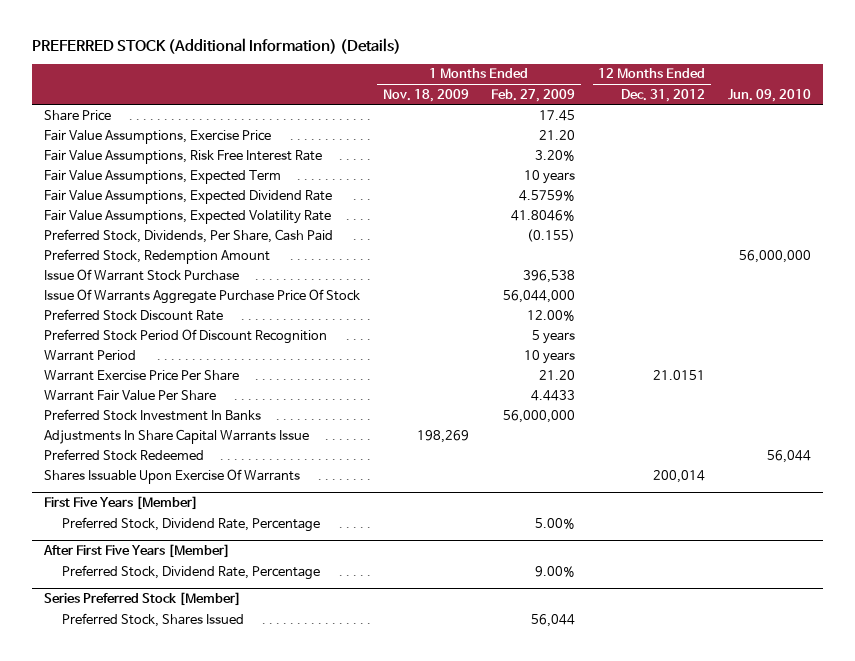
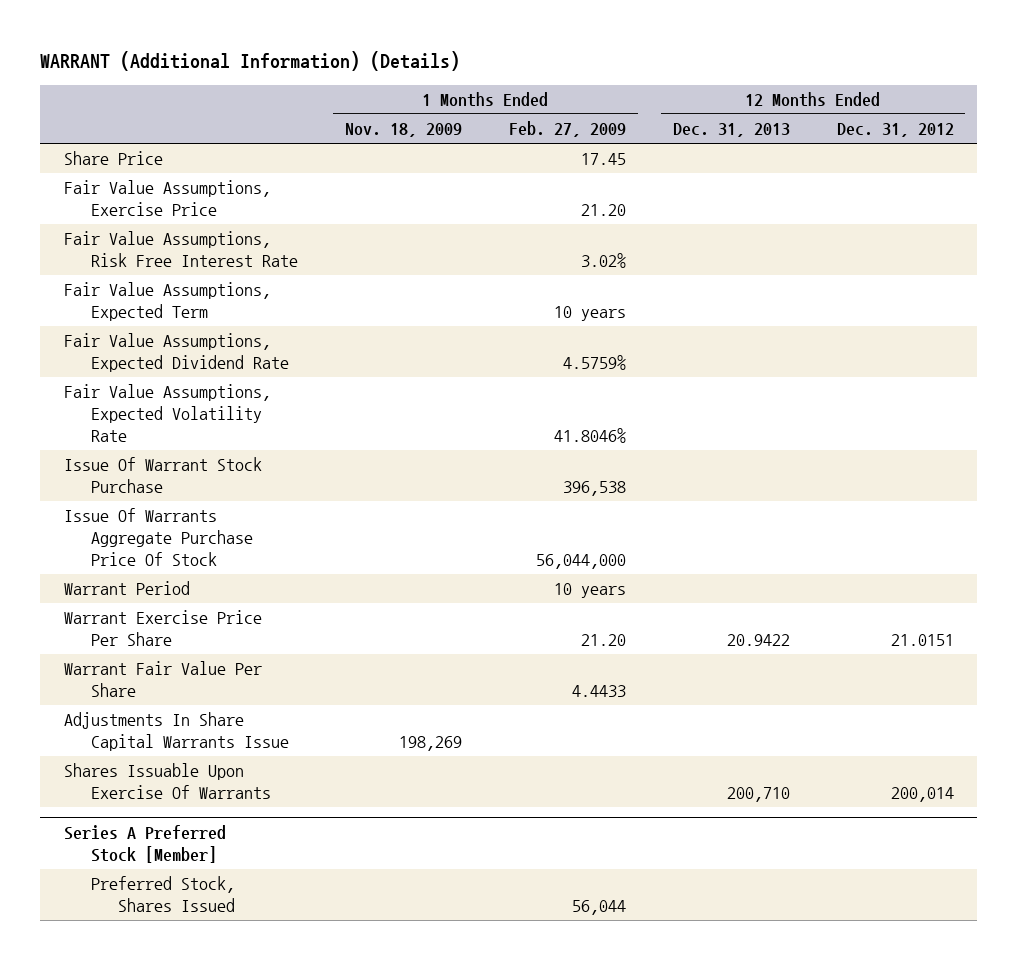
- PREFERRED STOCK (Additional Information) (Details)
+ WARRANT (Additional Information) (Details)
- | 1 Months Ended Nov. 18, 2009 | 1 Months Ended Feb. 27, 2009 | 12 Months Ended Dec. 31, 2012 | Jun. 09, 2010
+ | 1 Months Ended Nov. 18, 2009 | 1 Months Ended Feb. 27, 2009 | 12 Months Ended Dec. 31, 2013 | 12 Months Ended Dec. 31, 2012
- Fair Value Assumptions, Risk Free Interest Rate | | 3.20% | |
+ Fair Value Assumptions, Risk Free Interest Rate | | 3.02% | |
- Preferred Stock, Dividends, Per Share, Cash Paid | | (0.155) | |
- Preferred Stock, Redemption Amount | | | | 56,000,000
- Preferred Stock Discount Rate | | 12.00% | |
- Preferred Stock Period Of Discount Recognition | | 5 years | |
- Preferred Stock Investment In Banks | | 56,000,000 | |
- Preferred Stock Redeemed | | | | 56,044
- First Five Years [Member]
- Preferred Stock, Dividend Rate, Percentage | | 5.00% | |
- After First Five Years [Member]
- Preferred Stock, Dividend Rate, Percentage | | 9.00% | |
- Series Preferred Stock [Member]
+ Series A Preferred Stock [Member]

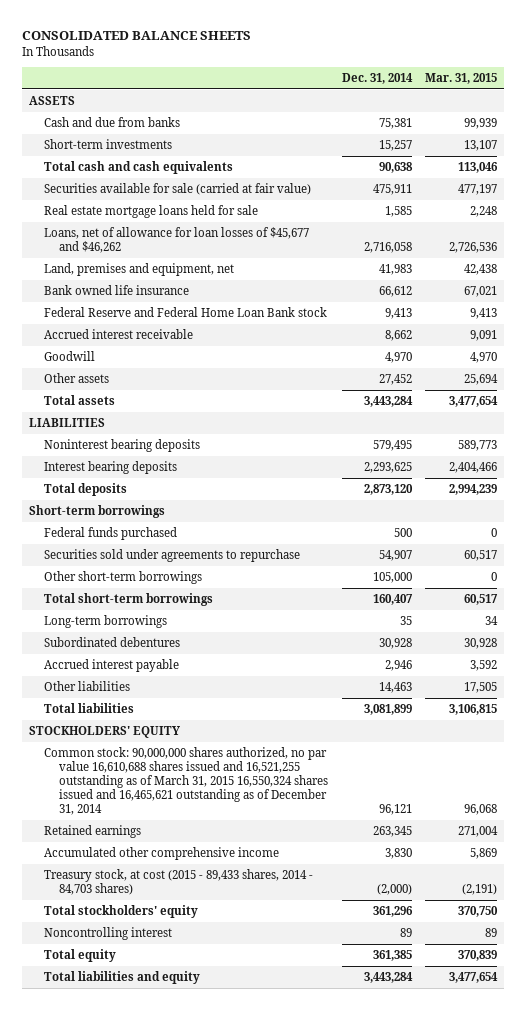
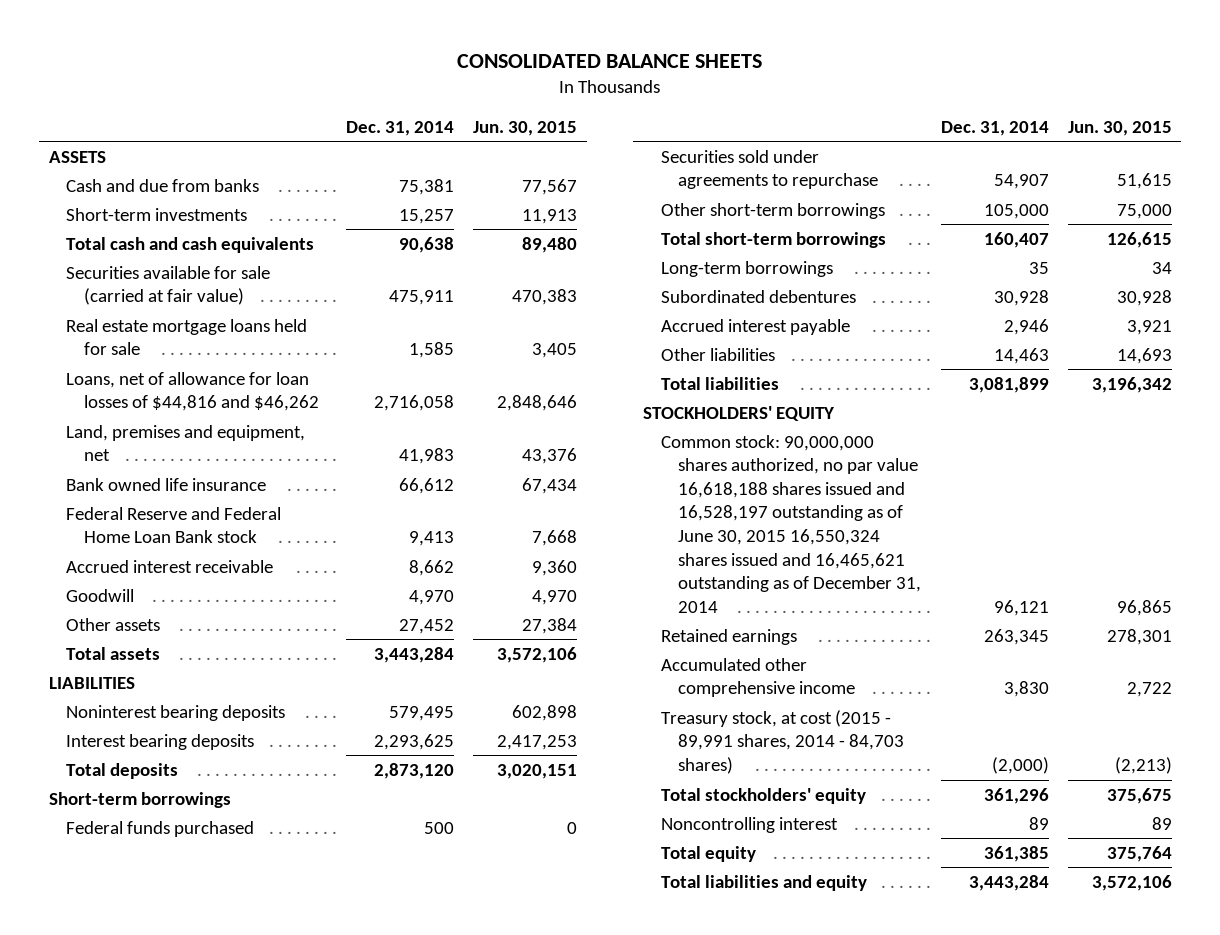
- | Dec. 31, 2014 | Mar. 31, 2015
+ | Dec. 31, 2014 | Jun. 30, 2015
- Loans, net of allowance for loan losses of $45,677 and $46,262 | 2,716,058 | 2,726,536
+ Loans, net of allowance for loan losses of $44,816 and $46,262 | 2,716,058 | 2,848,646
- Common stock: 90,000,000 shares authorized, no par value 16,610,688 shares issued and 16,521,255 outstanding as of March 31, 2015 16,550,324 shares issued and 16,465,621 outstanding as of December 31, 2014 | 96,121 | 96,068
+ Common stock: 90,000,000 shares authorized, no par value 16,618,188 shares issued and 16,528,197 outstanding as of June 30, 2015 16,550,324 shares issued and 16,465,621 outstanding as of December 31, 2014 | 96,121 | 96,865
- Treasury stock, at cost (2015 - 89,433 shares, 2014 - 84,703 shares) | (2,000) | (2,191)
+ Treasury stock, at cost (2015 - 89,991 shares, 2014 - 84,703 shares) | (2,000) | (2,213)

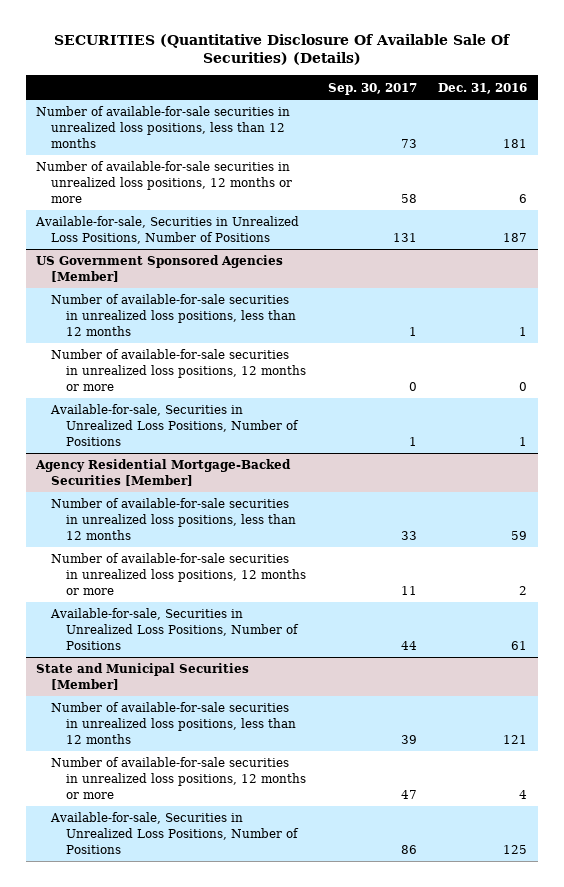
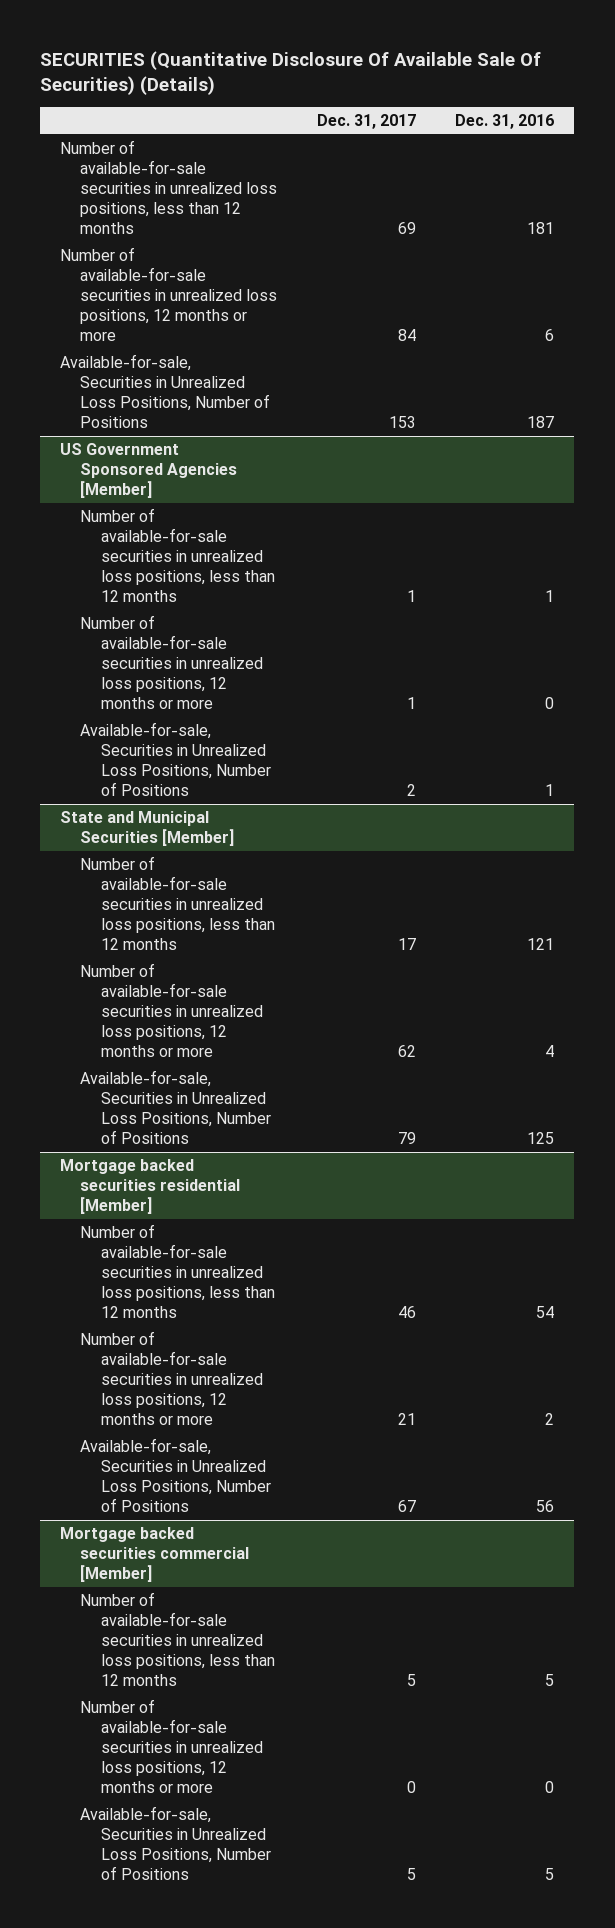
- | Sep. 30, 2017 | Dec. 31, 2016
+ | Dec. 31, 2017 | Dec. 31, 2016
- Agency Residential Mortgage-Backed Securities [Member]
- Number of available-for-sale securities in unrealized loss positions, less than 12 months | 33 | 59
- Number of available-for-sale securities in unrealized loss positions, 12 months or more | 11 | 2
- Available-for-sale, Securities in Unrealized Loss Positions, Number of Positions | 44 | 61
+ Mortgage backed securities residential [Member]
+ Number of available-for-sale securities in unrealized loss positions, less than 12 months | 46 | 54
+ Number of available-for-sale securities in unrealized loss positions, 12 months or more | 21 | 2
+ Available-for-sale, Securities in Unrealized Loss Positions, Number of Positions | 67 | 56
+ Mortgage backed securities commercial [Member]
+ Number of available-for-sale securities in unrealized loss positions, less than 12 months | 5 | 5
+ Number of available-for-sale securities in unrealized loss positions, 12 months or more | 0 | 0
+ Available-for-sale, Securities in Unrealized Loss Positions, Number of Positions | 5 | 5

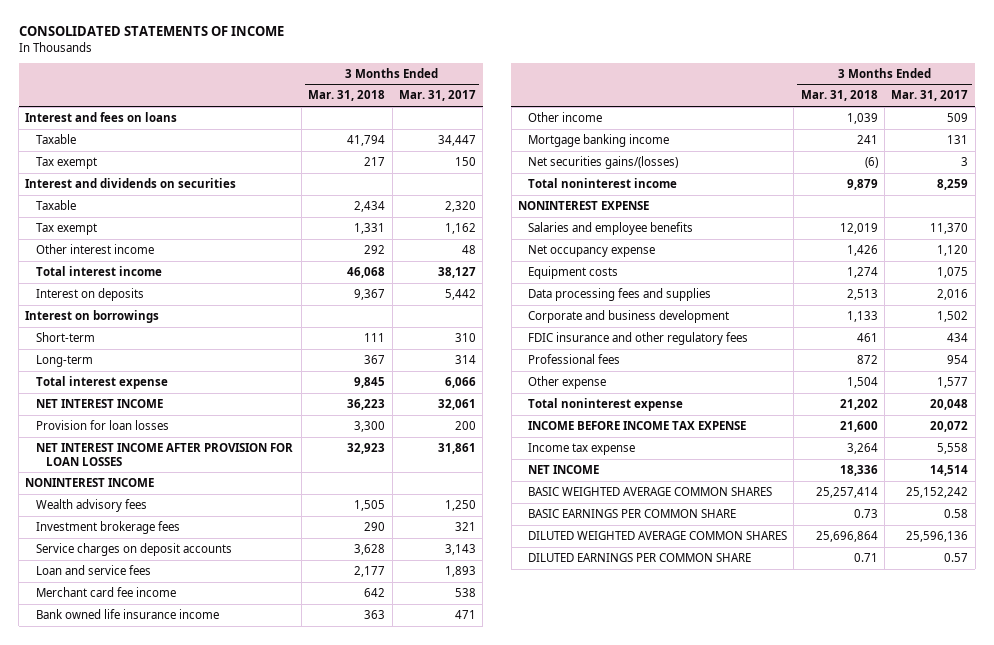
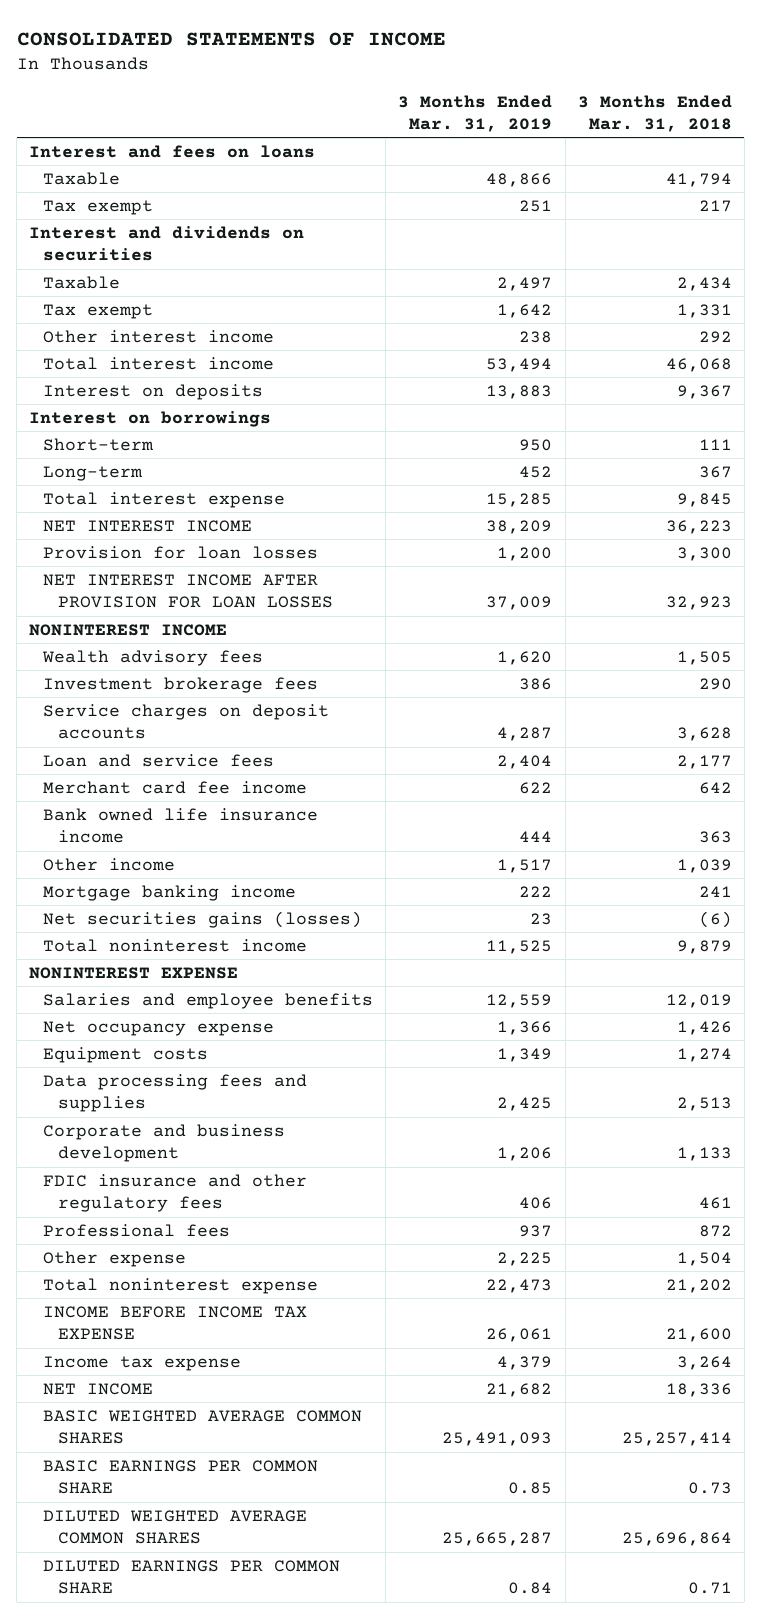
- | 3 Months Ended Mar. 31, 2018 | 3 Months Ended Mar. 31, 2017
+ | 3 Months Ended Mar. 31, 2019 | 3 Months Ended Mar. 31, 2018
- Net securities gains/(losses) | (6) | 3
+ Net securities gains (losses) | 23 | (6)

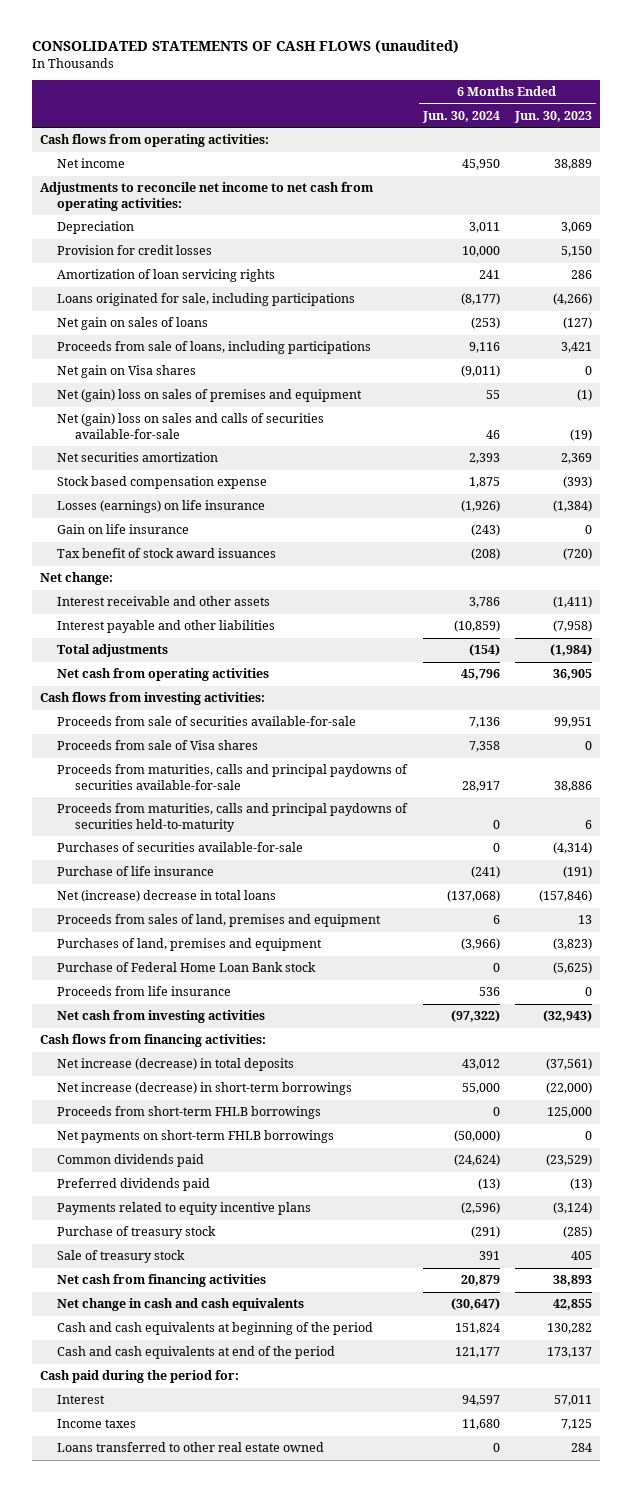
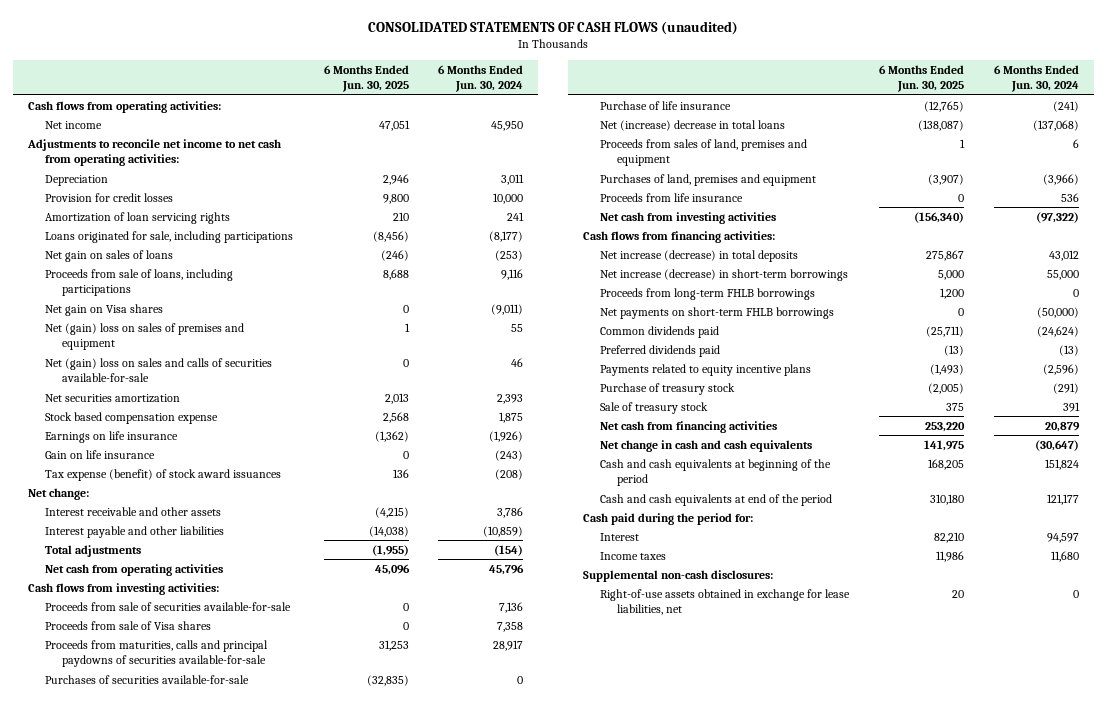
- | 6 Months Ended Jun. 30, 2024 | 6 Months Ended Jun. 30, 2023
+ | 6 Months Ended Jun. 30, 2025 | 6 Months Ended Jun. 30, 2024
- Losses (earnings) on life insurance | (1,926) | (1,384)
+ Earnings on life insurance | (1,362) | (1,926)
- Tax benefit of stock award issuances | (208) | (720)
+ Tax expense (benefit) of stock award issuances | 136 | (208)
- Proceeds from maturities, calls and principal paydowns of securities held-to-maturity | 0 | 6
- Purchase of Federal Home Loan Bank stock | 0 | (5,625)
- Proceeds from short-term FHLB borrowings | 0 | 125,000
+ Proceeds from long-term FHLB borrowings | 1,200 | 0
- Loans transferred to other real estate owned | 0 | 284
+ Supplemental non-cash disclosures:
+ Right-of-use assets obtained in exchange for lease liabilities, net | 20 | 0

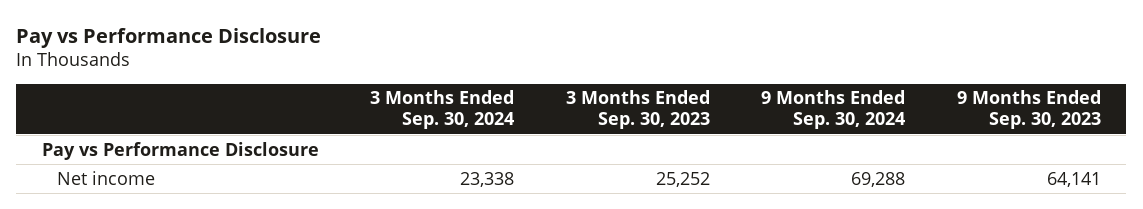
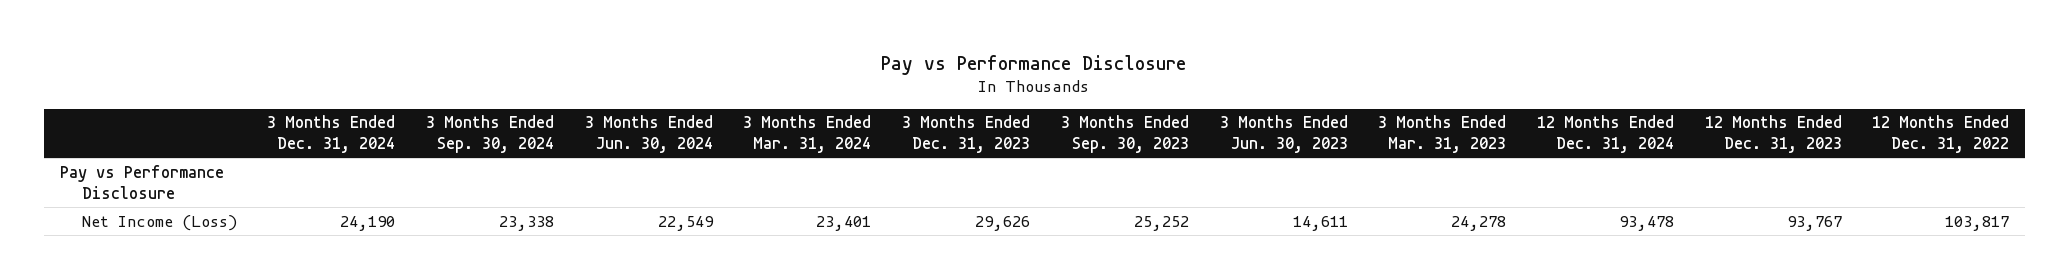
- | 3 Months Ended Sep. 30, 2024 | 3 Months Ended Sep. 30, 2023 | 9 Months Ended Sep. 30, 2024 | 9 Months Ended Sep. 30, 2023
+ | 3 Months Ended Dec. 31, 2024 | 3 Months Ended Sep. 30, 2024 | 3 Months Ended Jun. 30, 2024 | 3 Months Ended Mar. 31, 2024 | 3 Months Ended Dec. 31, 2023 | 3 Months Ended Sep. 30, 2023 | 3 Months Ended Jun. 30, 2023 | 3 Months Ended Mar. 31, 2023 | 12 Months Ended Dec. 31, 2024 | 12 Months Ended Dec. 31, 2023 | 12 Months Ended Dec. 31, 2022
- Net income | 23,338 | 25,252 | 69,288 | 64,141
+ Net Income (Loss) | 24,190 | 23,338 | 22,549 | 23,401 | 29,626 | 25,252 | 14,611 | 24,278 | 93,478 | 93,767 | 103,817

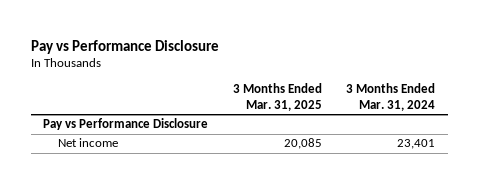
- | 3 Months Ended Dec. 31, 2024 | 3 Months Ended Sep. 30, 2024 | 3 Months Ended Jun. 30, 2024 | 3 Months Ended Mar. 31, 2024 | 3 Months Ended Dec. 31, 2023 | 3 Months Ended Sep. 30, 2023 | 3 Months Ended Jun. 30, 2023 | 3 Months Ended Mar. 31, 2023 | 12 Months Ended Dec. 31, 2024 | 12 Months Ended Dec. 31, 2023 | 12 Months Ended Dec. 31, 2022
+ | 3 Months Ended Mar. 31, 2025 | 3 Months Ended Mar. 31, 2024
- Net Income (Loss) | 24,190 | 23,338 | 22,549 | 23,401 | 29,626 | 25,252 | 14,611 | 24,278 | 93,478 | 93,767 | 103,817
+ Net income | 20,085 | 23,401

